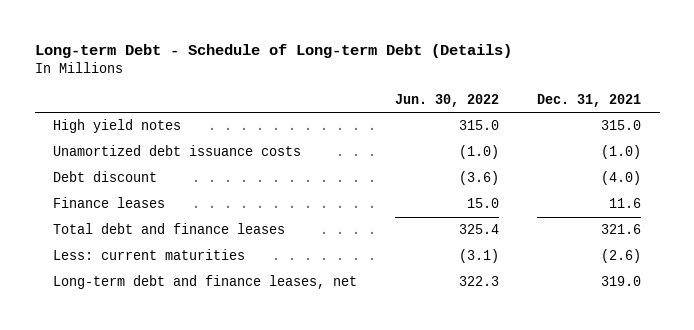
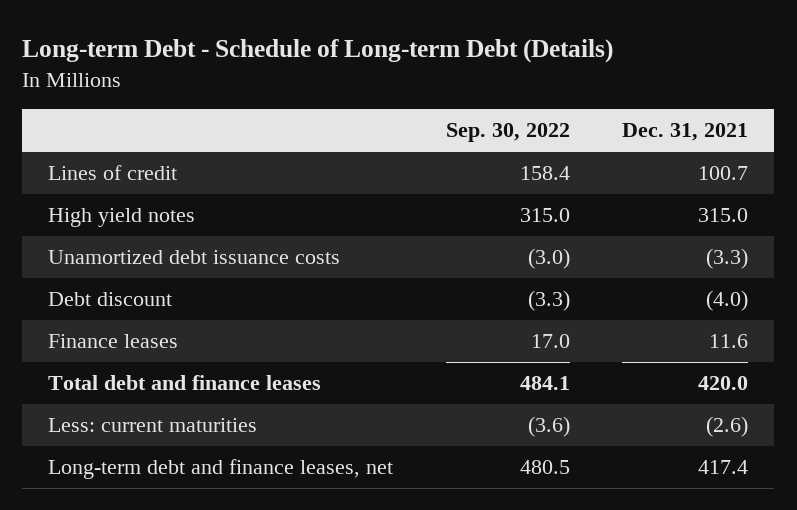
- | Jun. 30, 2022 | Dec. 31, 2021
+ | Sep. 30, 2022 | Dec. 31, 2021
+ Lines of credit | 158.4 | 100.7
- Unamortized debt issuance costs | (1.0) | (1.0)
+ Unamortized debt issuance costs | (3.0) | (3.3)
- Total debt and finance leases | 325.4 | 321.6
+ Total debt and finance leases | 484.1 | 420.0
- Long-term debt and finance leases, net | 322.3 | 319.0
+ Long-term debt and finance leases, net | 480.5 | 417.4

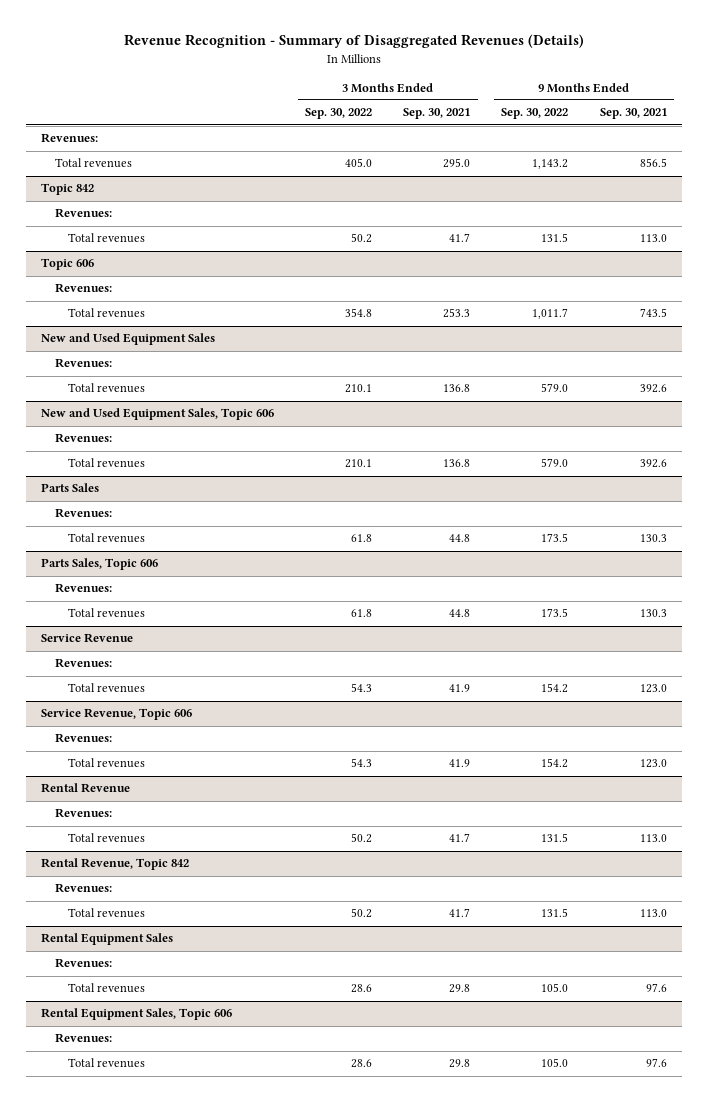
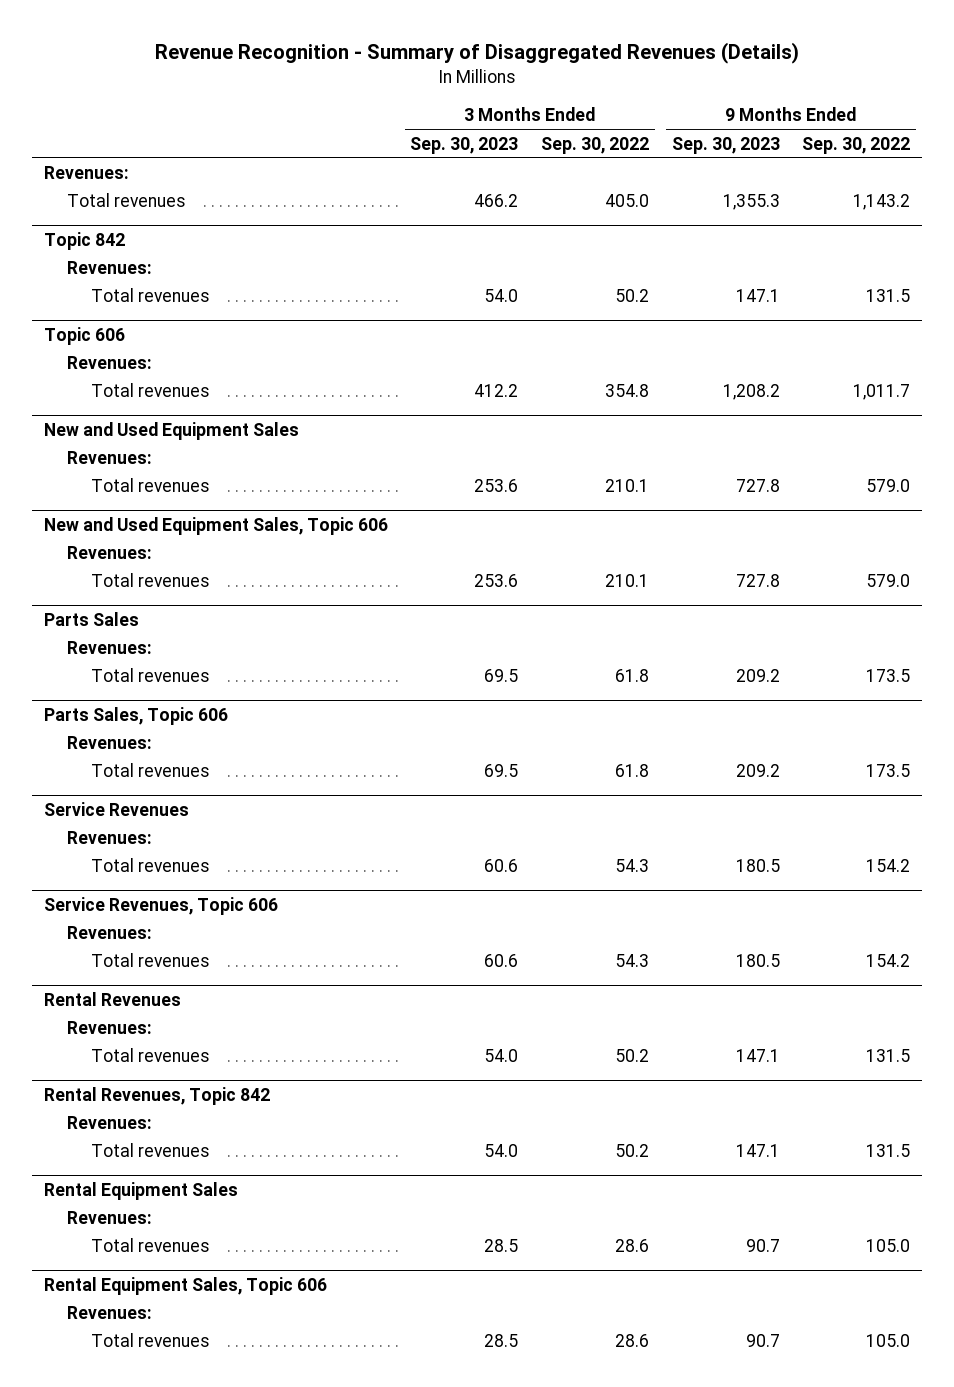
- | 3 Months Ended Sep. 30, 2022 | 3 Months Ended Sep. 30, 2021 | 9 Months Ended Sep. 30, 2022 | 9 Months Ended Sep. 30, 2021
+ | 3 Months Ended Sep. 30, 2023 | 3 Months Ended Sep. 30, 2022 | 9 Months Ended Sep. 30, 2023 | 9 Months Ended Sep. 30, 2022
- Service Revenue
+ Service Revenues
- Service Revenue, Topic 606
+ Service Revenues, Topic 606
- Rental Revenue
+ Rental Revenues
- Rental Revenue, Topic 842
+ Rental Revenues, Topic 842

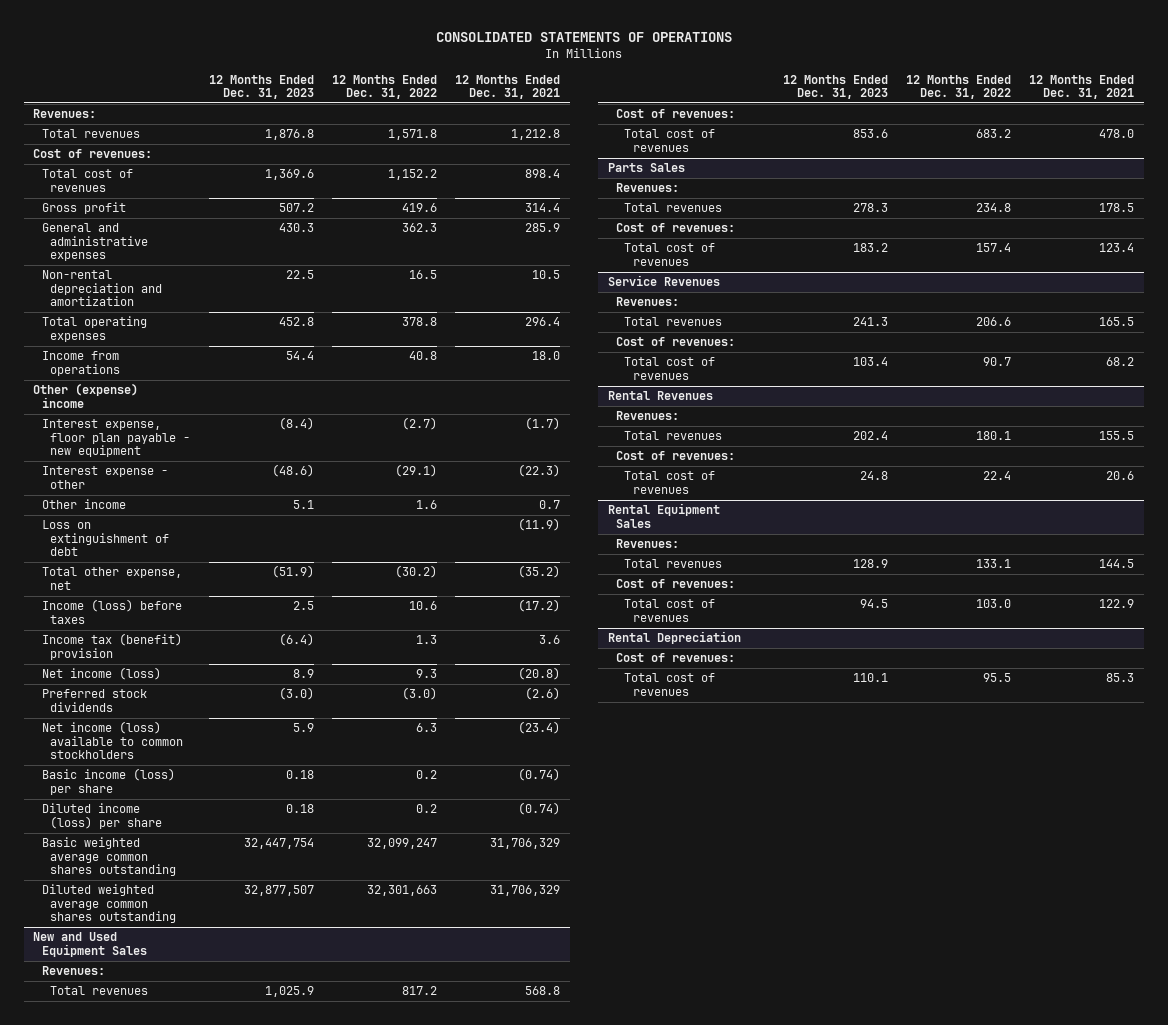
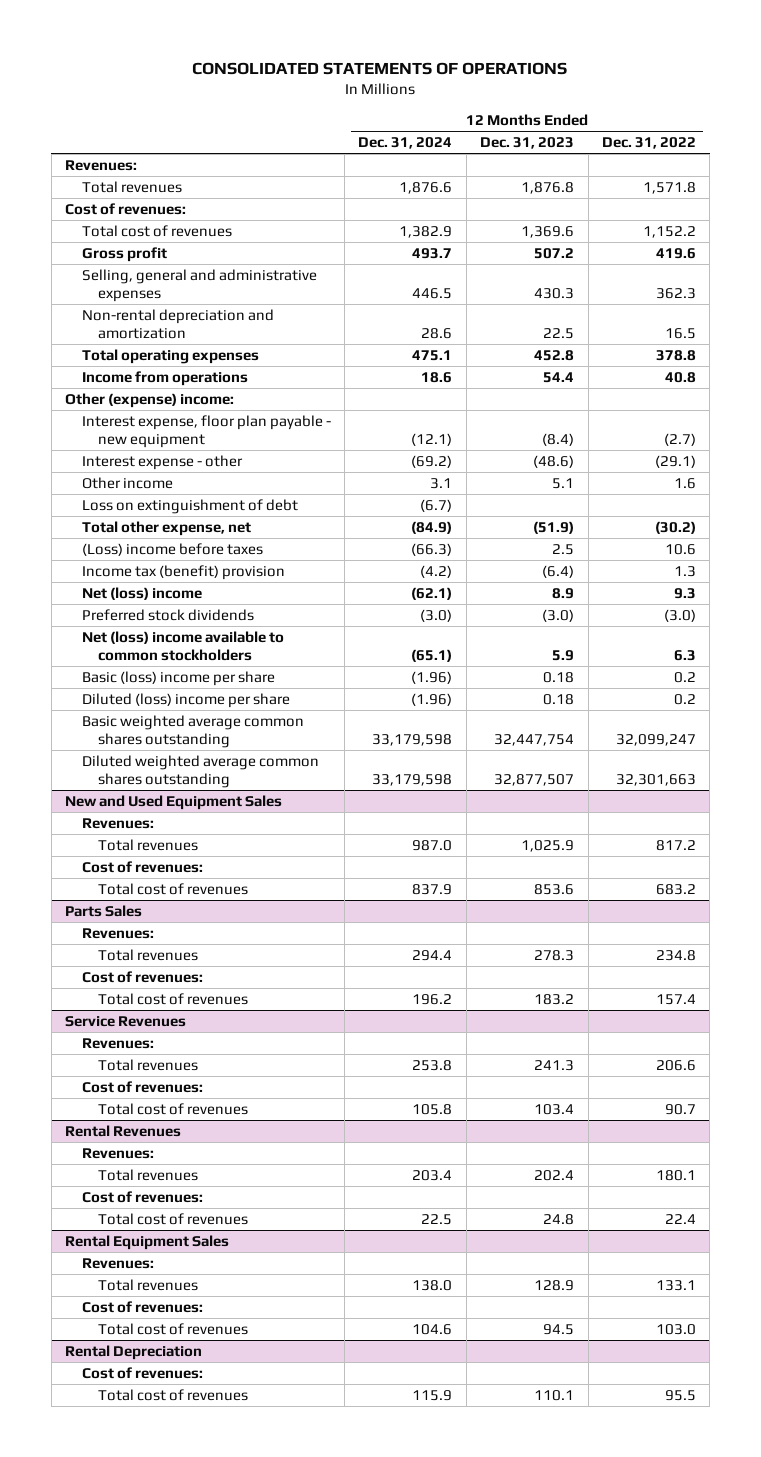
- | 12 Months Ended Dec. 31, 2023 | 12 Months Ended Dec. 31, 2022 | 12 Months Ended Dec. 31, 2021
+ | 12 Months Ended Dec. 31, 2024 | 12 Months Ended Dec. 31, 2023 | 12 Months Ended Dec. 31, 2022
- General and administrative expenses | 430.3 | 362.3 | 285.9
+ Selling, general and administrative expenses | 446.5 | 430.3 | 362.3
- Other (expense) income
+ Other (expense) income:
- Income (loss) before taxes | 2.5 | 10.6 | (17.2)
+ (Loss) income before taxes | (66.3) | 2.5 | 10.6
- Net income (loss) | 8.9 | 9.3 | (20.8)
+ Net (loss) income | (62.1) | 8.9 | 9.3
- Net income (loss) available to common stockholders | 5.9 | 6.3 | (23.4)
- Basic income (loss) per share | 0.18 | 0.2 | (0.74)
- Diluted income (loss) per share | 0.18 | 0.2 | (0.74)
+ Net (loss) income available to common stockholders | (65.1) | 5.9 | 6.3
+ Basic (loss) income per share | (1.96) | 0.18 | 0.2
+ Diluted (loss) income per share | (1.96) | 0.18 | 0.2

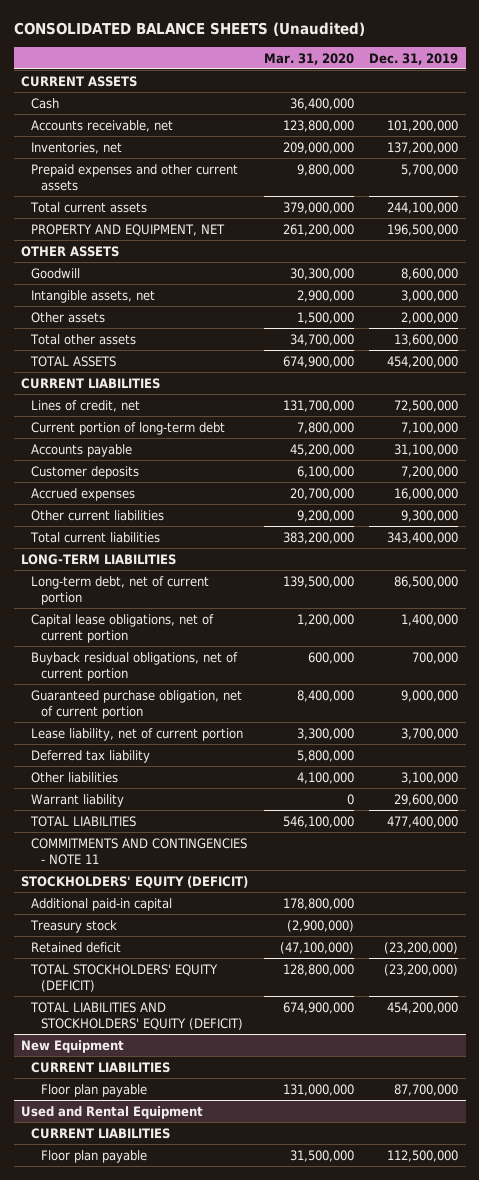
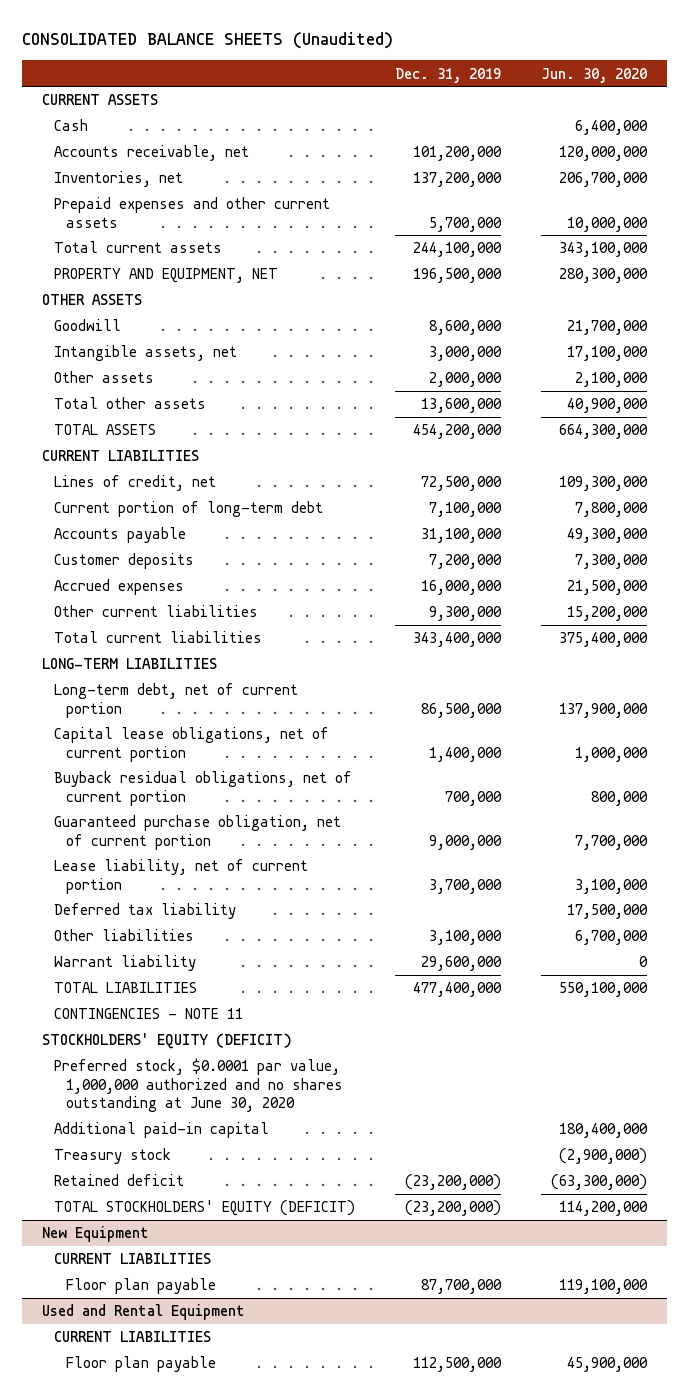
- | Mar. 31, 2020 | Dec. 31, 2019
+ | Dec. 31, 2019 | Jun. 30, 2020
- COMMITMENTS AND CONTINGENCIES - NOTE 11
+ CONTINGENCIES - NOTE 11
+ Preferred stock, $0.0001 par value, 1,000,000 authorized and no shares outstanding at June 30, 2020
- TOTAL LIABILITIES AND STOCKHOLDERS' EQUITY (DEFICIT) | 674,900,000 | 454,200,000

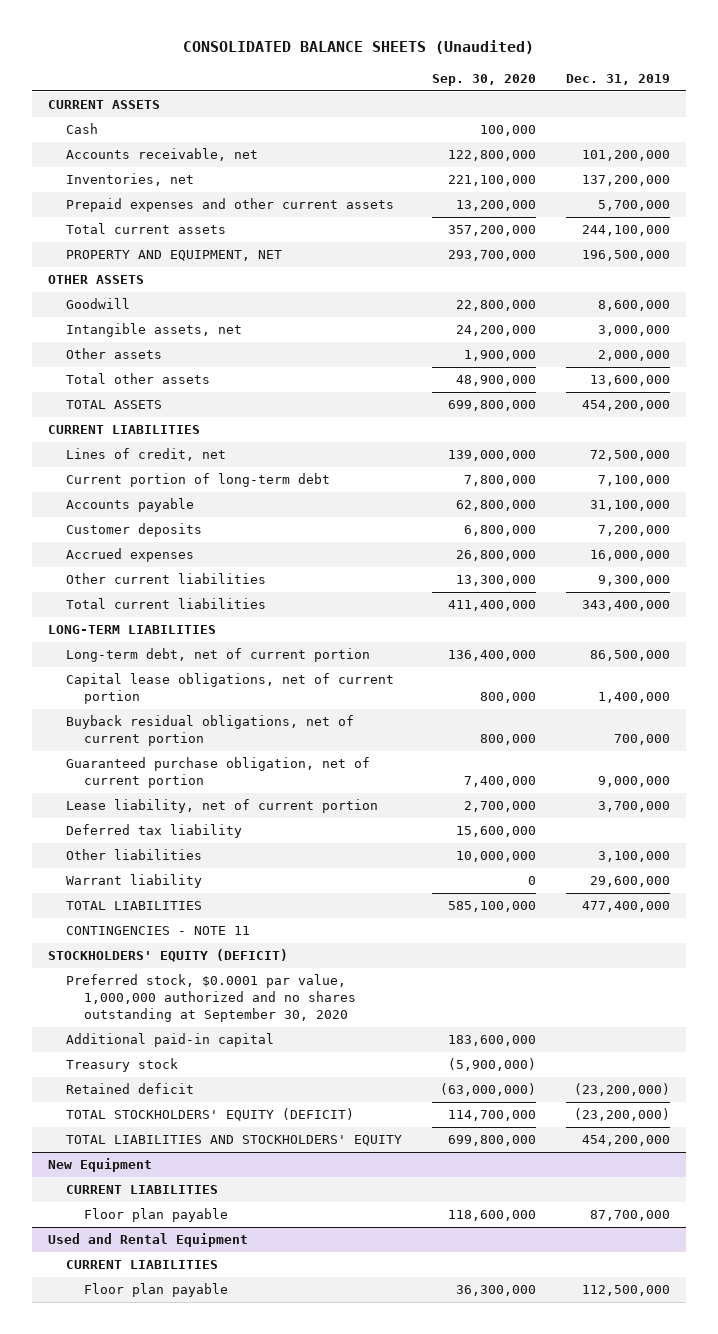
- | Dec. 31, 2019 | Jun. 30, 2020
+ | Sep. 30, 2020 | Dec. 31, 2019
- Preferred stock, $0.0001 par value, 1,000,000 authorized and no shares outstanding at June 30, 2020
+ Preferred stock, $0.0001 par value, 1,000,000 authorized and no shares outstanding at September 30, 2020
+ TOTAL LIABILITIES AND STOCKHOLDERS' EQUITY | 699,800,000 | 454,200,000

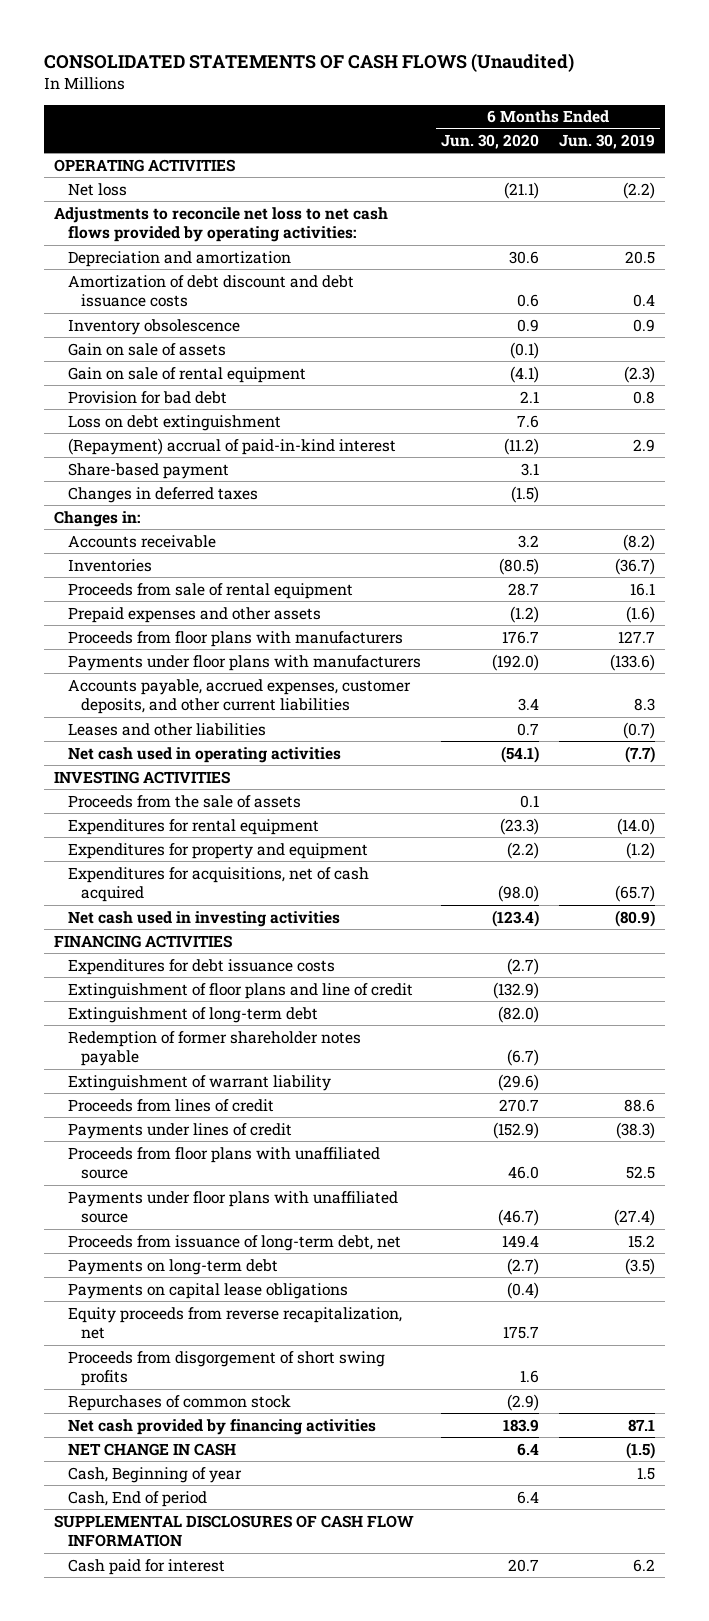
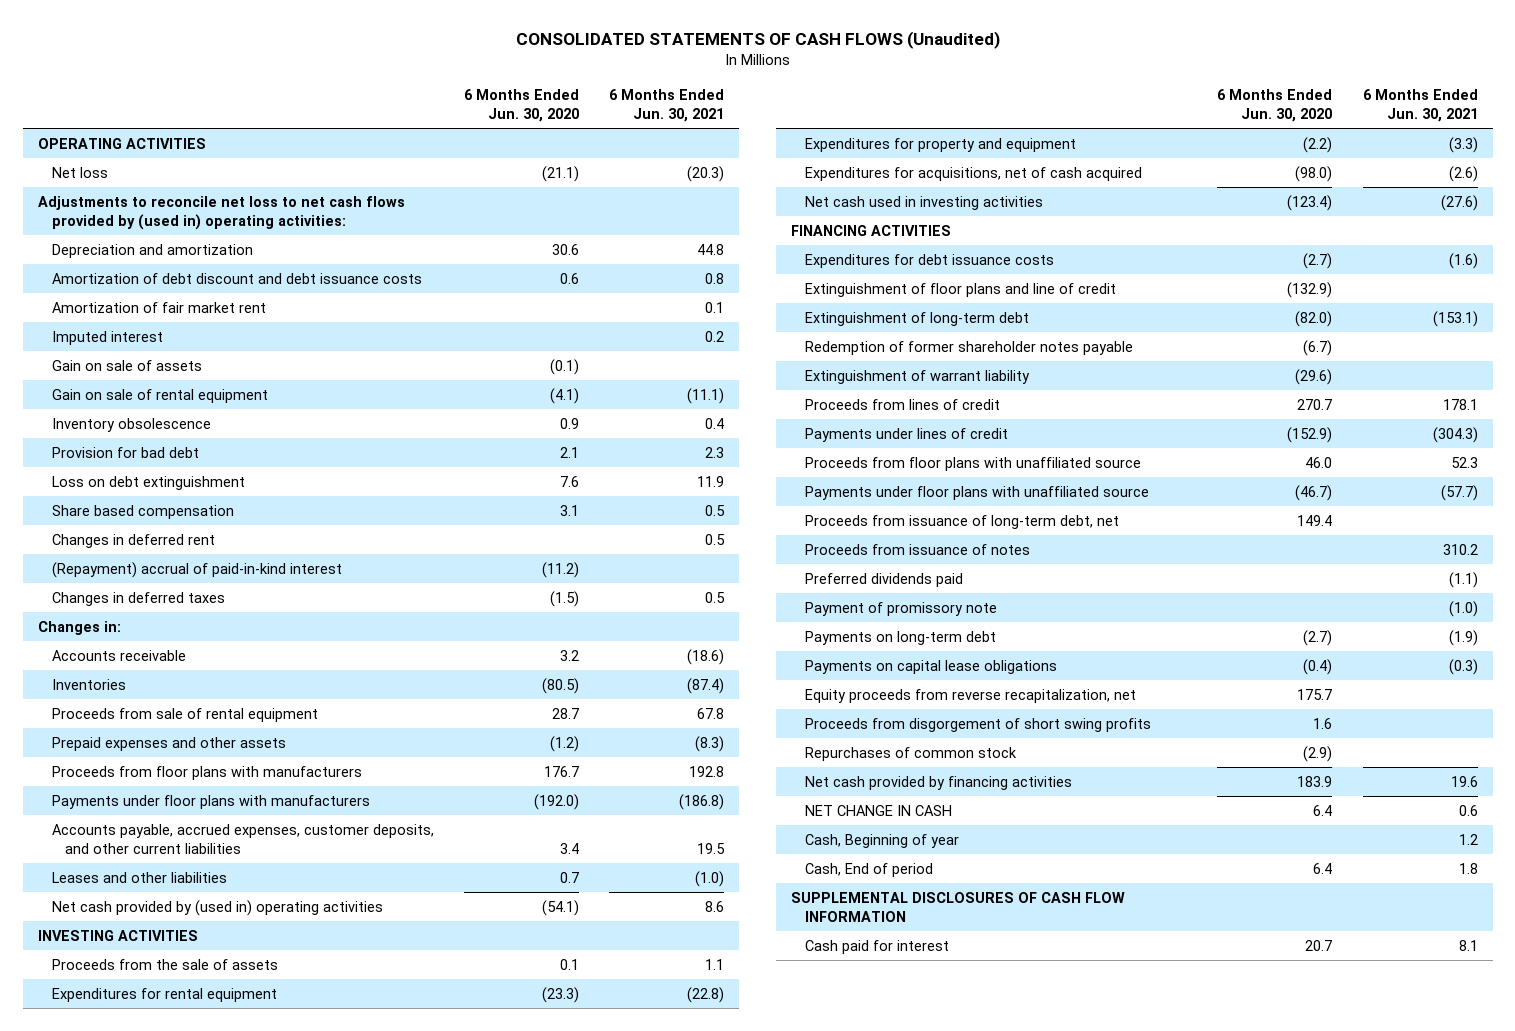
- | 6 Months Ended Jun. 30, 2020 | 6 Months Ended Jun. 30, 2019
+ | 6 Months Ended Jun. 30, 2020 | 6 Months Ended Jun. 30, 2021
- Adjustments to reconcile net loss to net cash flows provided by operating activities:
+ Adjustments to reconcile net loss to net cash flows provided by (used in) operating activities:
+ Amortization of fair market rent | | 0.1
+ Imputed interest | | 0.2
moved down: Inventory obsolescence | 0.9 | 0.4
+ Share based compensation | 3.1 | 0.5
+ Changes in deferred rent | | 0.5
- Share-based payment | 3.1 |
- Net cash used in operating activities | (54.1) | (7.7)
+ Net cash provided by (used in) operating activities | (54.1) | 8.6
+ Proceeds from issuance of notes | | 310.2
+ Preferred dividends paid | | (1.1)
+ Payment of promissory note | | (1.0)

